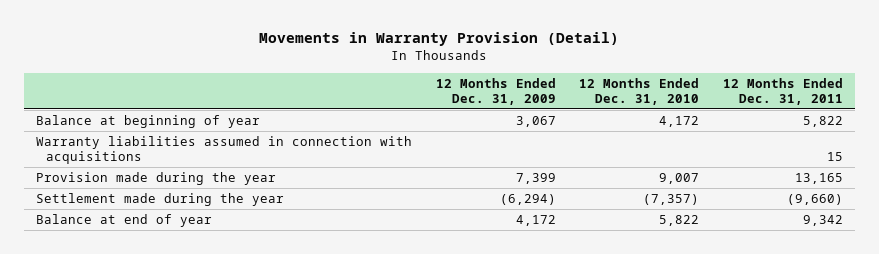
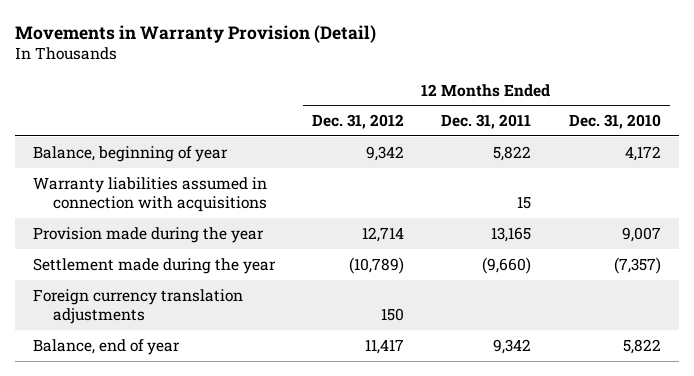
- | 12 Months Ended Dec. 31, 2009 | 12 Months Ended Dec. 31, 2010 | 12 Months Ended Dec. 31, 2011
+ | 12 Months Ended Dec. 31, 2012 | 12 Months Ended Dec. 31, 2011 | 12 Months Ended Dec. 31, 2010
- Balance at beginning of year | 3,067 | 4,172 | 5,822
+ Balance, beginning of year | 9,342 | 5,822 | 4,172
- Balance at end of year | 4,172 | 5,822 | 9,342
+ Foreign currency translation adjustments | 150 | |
+ Balance, end of year | 11,417 | 9,342 | 5,822

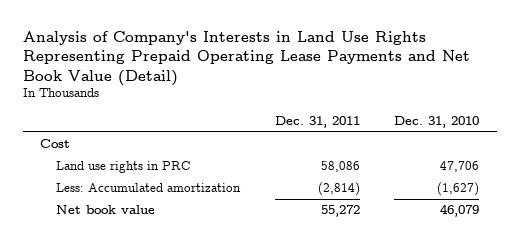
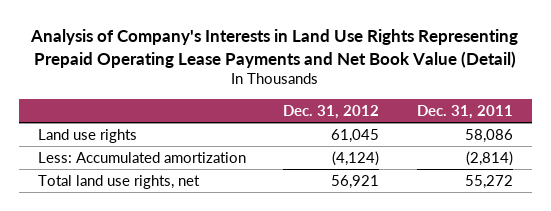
- | Dec. 31, 2011 | Dec. 31, 2010
+ | Dec. 31, 2012 | Dec. 31, 2011
- Cost
- Land use rights in PRC | 58,086 | 47,706
+ Land use rights | 61,045 | 58,086
- Net book value | 55,272 | 46,079
+ Total land use rights, net | 56,921 | 55,272

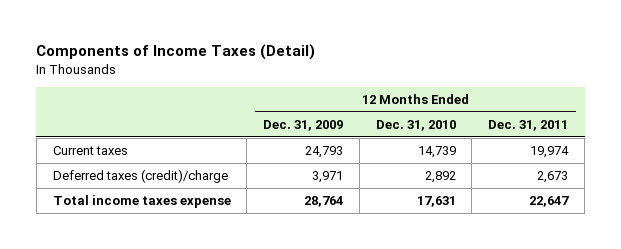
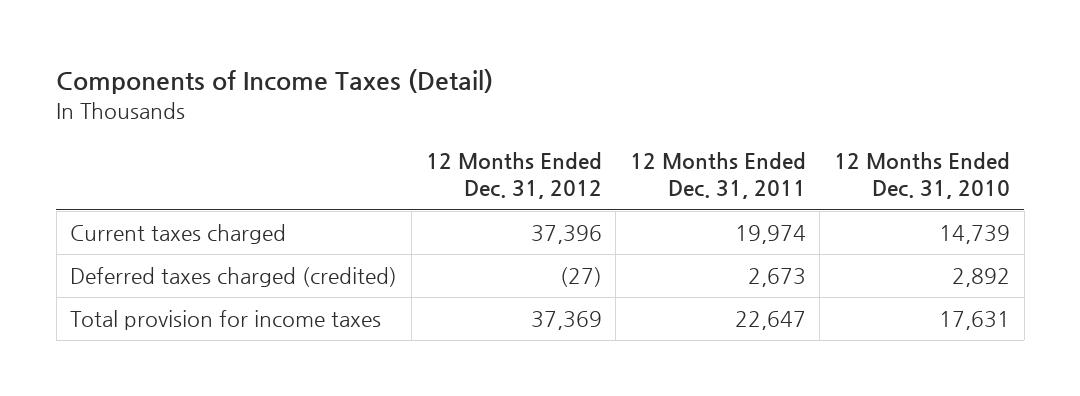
- | 12 Months Ended Dec. 31, 2009 | 12 Months Ended Dec. 31, 2010 | 12 Months Ended Dec. 31, 2011
+ | 12 Months Ended Dec. 31, 2012 | 12 Months Ended Dec. 31, 2011 | 12 Months Ended Dec. 31, 2010
- Current taxes | 24,793 | 14,739 | 19,974
- Deferred taxes (credit)/charge | 3,971 | 2,892 | 2,673
- Total income taxes expense | 28,764 | 17,631 | 22,647
+ Current taxes charged | 37,396 | 19,974 | 14,739
+ Deferred taxes charged (credited) | (27) | 2,673 | 2,892
+ Total provision for income taxes | 37,369 | 22,647 | 17,631

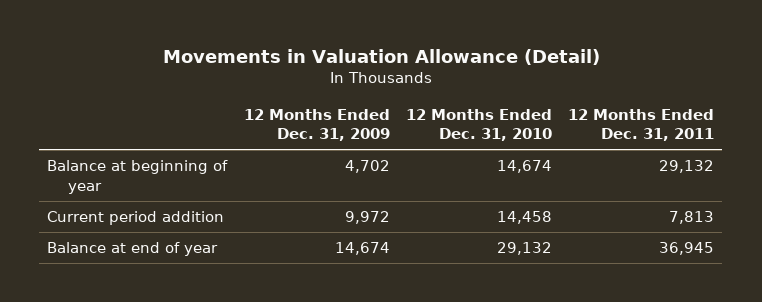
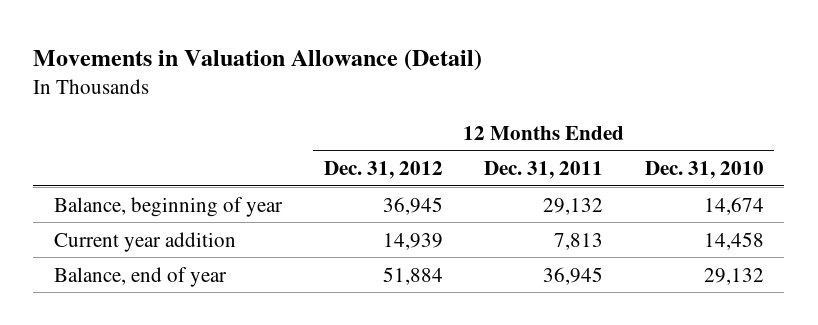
- | 12 Months Ended Dec. 31, 2009 | 12 Months Ended Dec. 31, 2010 | 12 Months Ended Dec. 31, 2011
+ | 12 Months Ended Dec. 31, 2012 | 12 Months Ended Dec. 31, 2011 | 12 Months Ended Dec. 31, 2010
- Balance at beginning of year | 4,702 | 14,674 | 29,132
- Current period addition | 9,972 | 14,458 | 7,813
- Balance at end of year | 14,674 | 29,132 | 36,945
+ Balance, beginning of year | 36,945 | 29,132 | 14,674
+ Current year addition | 14,939 | 7,813 | 14,458
+ Balance, end of year | 51,884 | 36,945 | 29,132

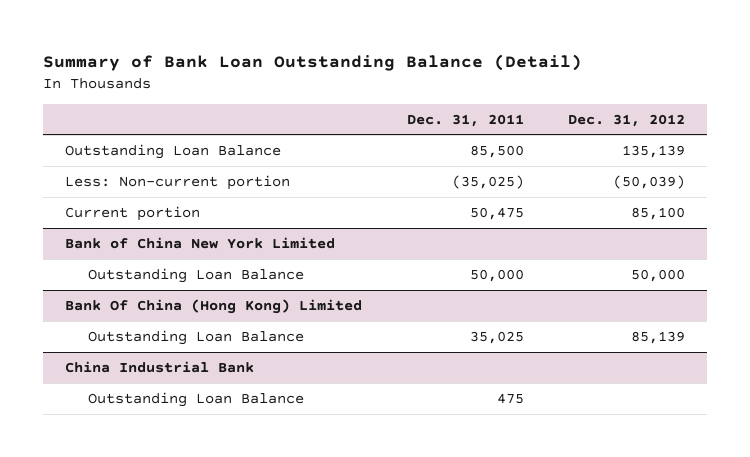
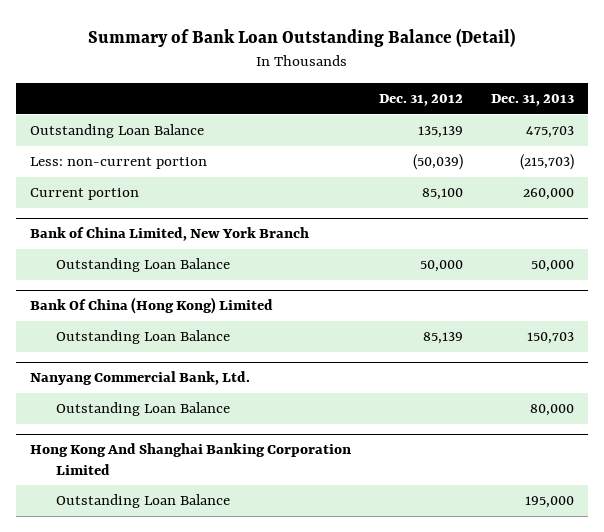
- | Dec. 31, 2011 | Dec. 31, 2012
+ | Dec. 31, 2012 | Dec. 31, 2013
- Less: Non-current portion | (35,025) | (50,039)
+ Less: non-current portion | (50,039) | (215,703)
- Bank of China New York Limited
+ Bank of China Limited, New York Branch
- China Industrial Bank
+ Nanyang Commercial Bank, Ltd.
+ Hong Kong And Shanghai Banking Corporation Limited
+ Outstanding Loan Balance | | 195,000

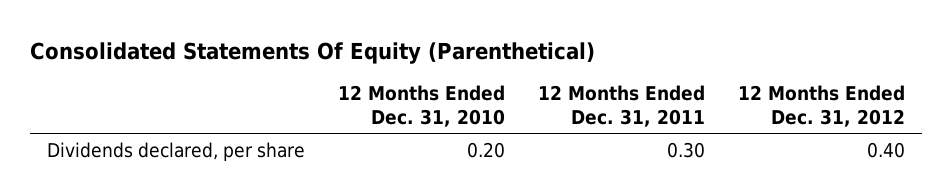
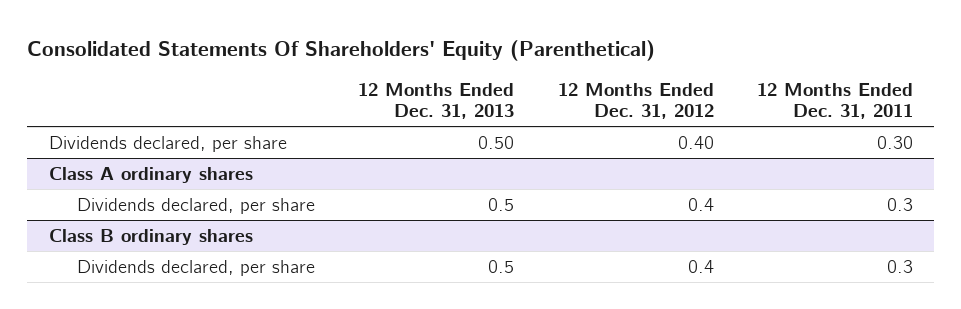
- Consolidated Statements Of Equity (Parenthetical)
+ Consolidated Statements Of Shareholders' Equity (Parenthetical)
- | 12 Months Ended Dec. 31, 2010 | 12 Months Ended Dec. 31, 2011 | 12 Months Ended Dec. 31, 2012
+ | 12 Months Ended Dec. 31, 2013 | 12 Months Ended Dec. 31, 2012 | 12 Months Ended Dec. 31, 2011
+ Class A ordinary shares
+ Dividends declared, per share | 0.5 | 0.4 | 0.3
+ Class B ordinary shares
+ Dividends declared, per share | 0.5 | 0.4 | 0.3

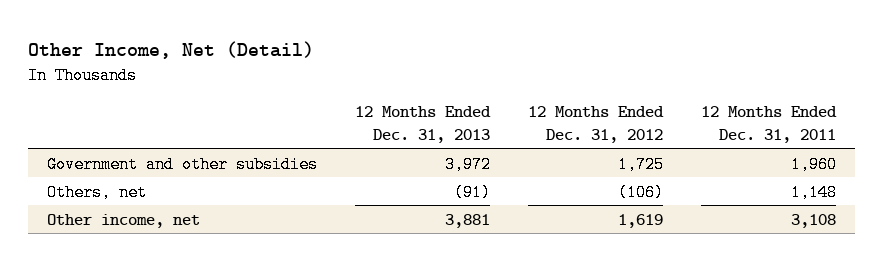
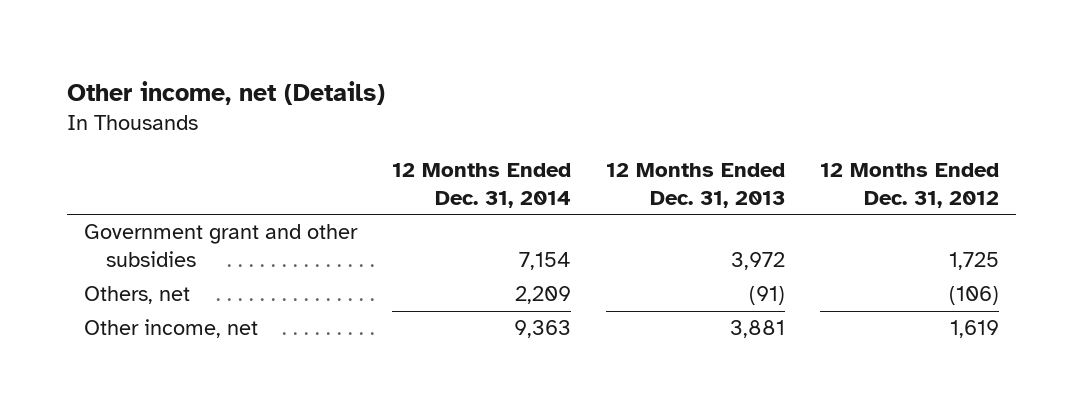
- Other Income, Net (Detail)
+ Other income, net (Details)
- | 12 Months Ended Dec. 31, 2013 | 12 Months Ended Dec. 31, 2012 | 12 Months Ended Dec. 31, 2011
+ | 12 Months Ended Dec. 31, 2014 | 12 Months Ended Dec. 31, 2013 | 12 Months Ended Dec. 31, 2012
- Government and other subsidies | 3,972 | 1,725 | 1,960
+ Government grant and other subsidies | 7,154 | 3,972 | 1,725

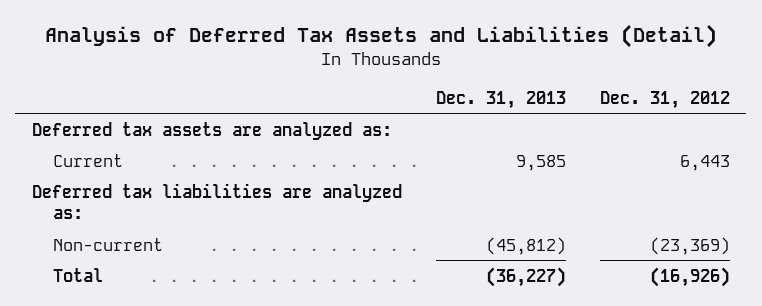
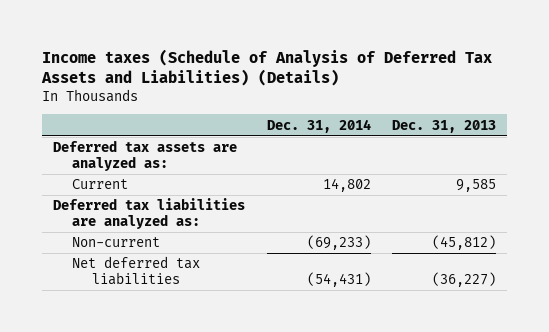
- Analysis of Deferred Tax Assets and Liabilities (Detail)
+ Income taxes (Schedule of Analysis of Deferred Tax Assets and Liabilities) (Details)
- | Dec. 31, 2013 | Dec. 31, 2012
+ | Dec. 31, 2014 | Dec. 31, 2013
- Total | (36,227) | (16,926)
+ Net deferred tax liabilities | (54,431) | (36,227)

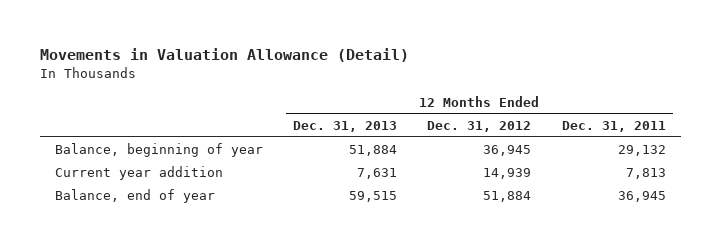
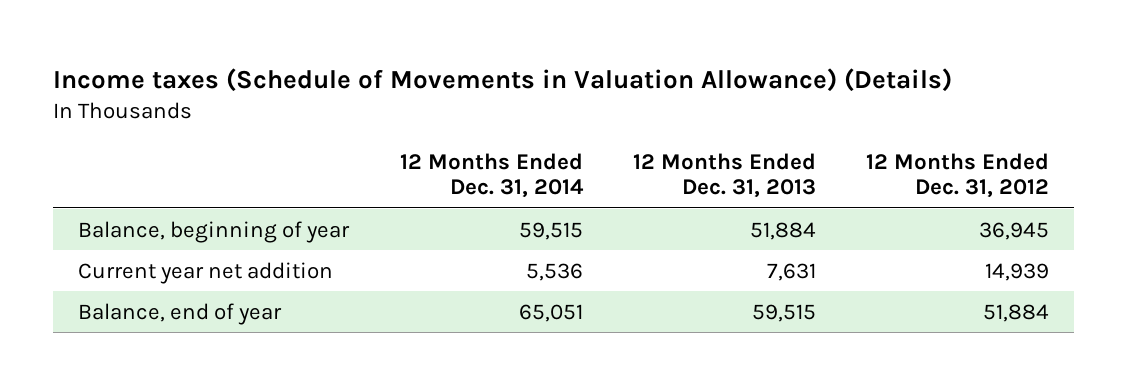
- Movements in Valuation Allowance (Detail)
+ Income taxes (Schedule of Movements in Valuation Allowance) (Details)
- | 12 Months Ended Dec. 31, 2013 | 12 Months Ended Dec. 31, 2012 | 12 Months Ended Dec. 31, 2011
+ | 12 Months Ended Dec. 31, 2014 | 12 Months Ended Dec. 31, 2013 | 12 Months Ended Dec. 31, 2012
- Current year addition | 7,631 | 14,939 | 7,813
+ Current year net addition | 5,536 | 7,631 | 14,939

